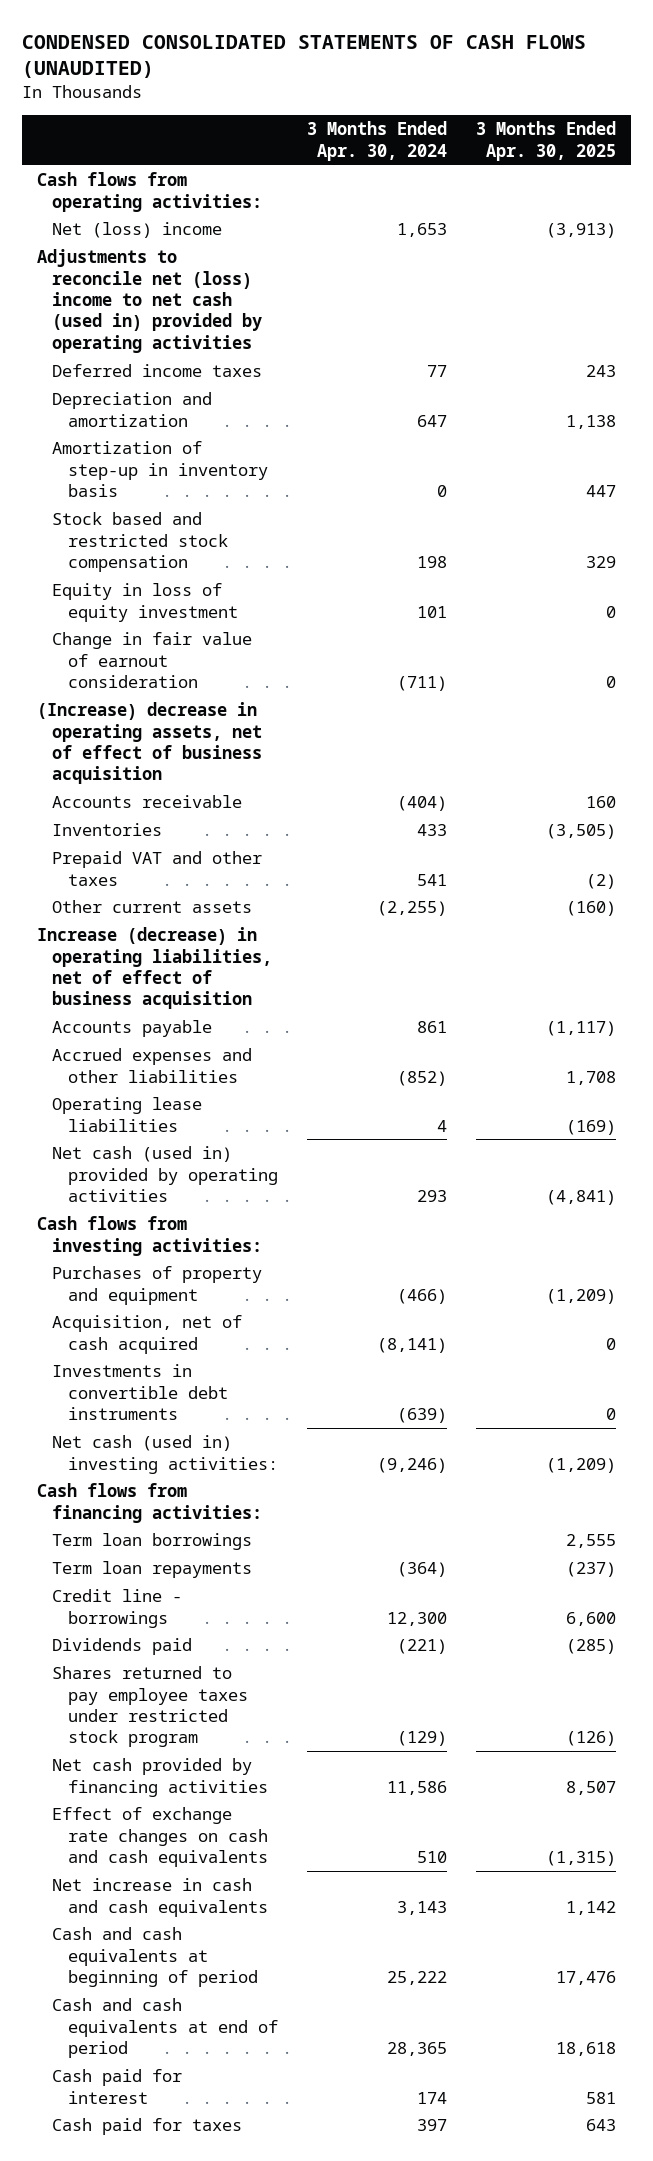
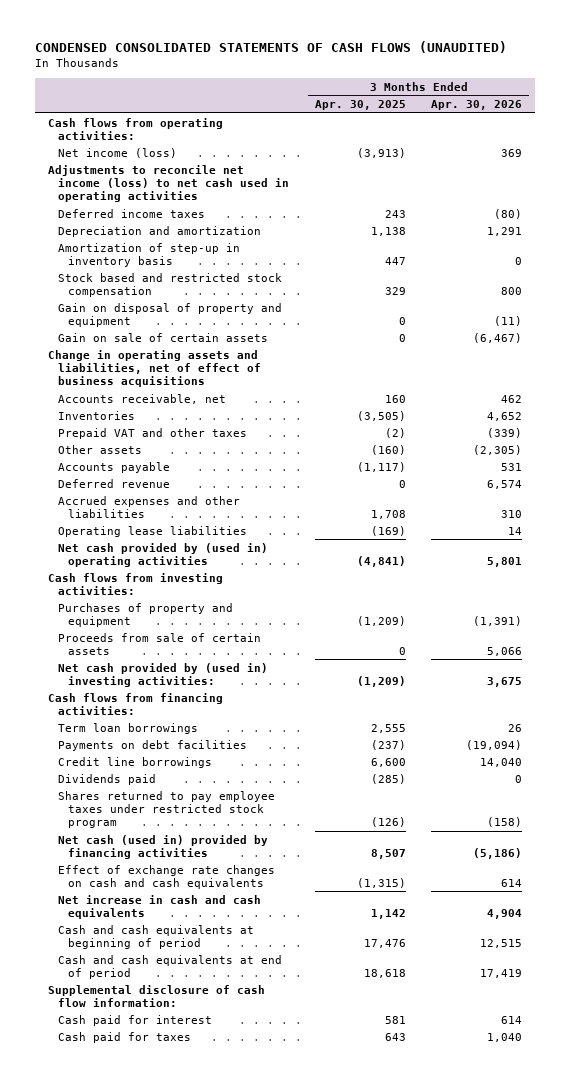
- | 3 Months Ended Apr. 30, 2024 | 3 Months Ended Apr. 30, 2025
+ | 3 Months Ended Apr. 30, 2025 | 3 Months Ended Apr. 30, 2026
- Net (loss) income | 1,653 | (3,913)
- Adjustments to reconcile net (loss) income to net cash (used in) provided by operating activities
+ Net income (loss) | (3,913) | 369
+ Adjustments to reconcile net income (loss) to net cash used in operating activities
- Equity in loss of equity investment | 101 | 0
- Change in fair value of earnout consideration | (711) | 0
- (Increase) decrease in operating assets, net of effect of business acquisition
- Accounts receivable | (404) | 160
+ Gain on disposal of property and equipment | 0 | (11)
+ Gain on sale of certain assets | 0 | (6,467)
+ Change in operating assets and liabilities, net of effect of business acquisitions
+ Accounts receivable, net | 160 | 462
- Other current assets | (2,255) | (160)
- Increase (decrease) in operating liabilities, net of effect of business acquisition
+ Other assets | (160) | (2,305)
+ Deferred revenue | 0 | 6,574
- Net cash (used in) provided by operating activities | 293 | (4,841)
+ Net cash provided by (used in) operating activities | (4,841) | 5,801
- Acquisition, net of cash acquired | (8,141) | 0
- Investments in convertible debt instruments | (639) | 0
- Net cash (used in) investing activities: | (9,246) | (1,209)
+ Proceeds from sale of certain assets | 0 | 5,066
+ Net cash provided by (used in) investing activities: | (1,209) | 3,675
- Term loan repayments | (364) | (237)
- Credit line - borrowings | 12,300 | 6,600
+ Payments on debt facilities | (237) | (19,094)
+ Credit line borrowings | 6,600 | 14,040
- Net cash provided by financing activities | 11,586 | 8,507
+ Net cash (used in) provided by financing activities | 8,507 | (5,186)
+ Supplemental disclosure of cash flow information:

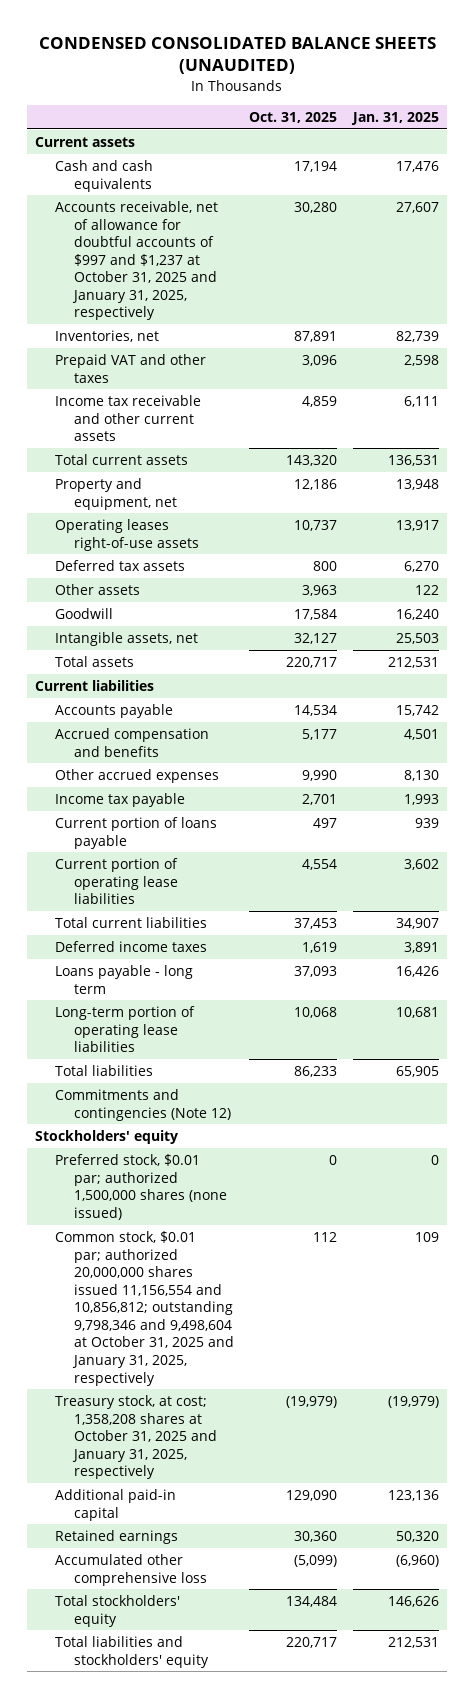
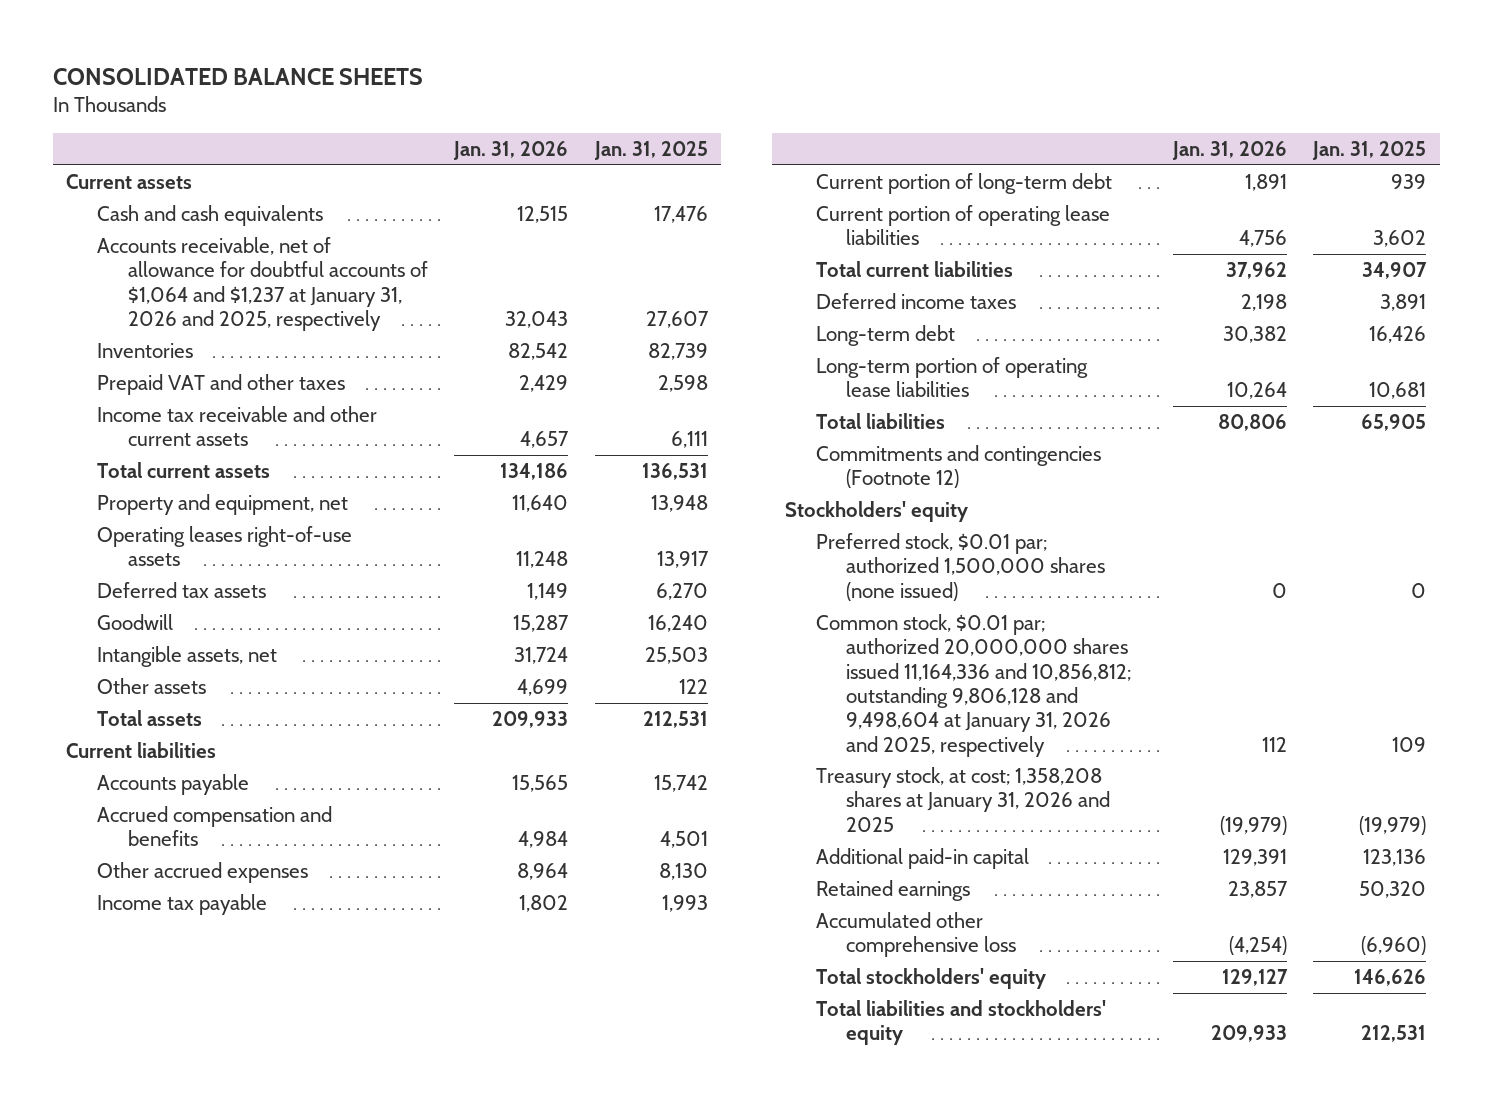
- CONDENSED CONSOLIDATED BALANCE SHEETS (UNAUDITED)
+ CONSOLIDATED BALANCE SHEETS
- | Oct. 31, 2025 | Jan. 31, 2025
+ | Jan. 31, 2026 | Jan. 31, 2025
- Accounts receivable, net of allowance for doubtful accounts of $997 and $1,237 at October 31, 2025 and January 31, 2025, respectively | 30,280 | 27,607
- Inventories, net | 87,891 | 82,739
+ Accounts receivable, net of allowance for doubtful accounts of $1,064 and $1,237 at January 31, 2026 and 2025, respectively | 32,043 | 27,607
+ Inventories | 82,542 | 82,739
moved down: Other assets | 4,699 | 122
- Current portion of loans payable | 497 | 939
+ Current portion of long-term debt | 1,891 | 939
- Loans payable - long term | 37,093 | 16,426
+ Long-term debt | 30,382 | 16,426
- Commitments and contingencies (Note 12)
+ Commitments and contingencies (Footnote 12)
- Common stock, $0.01 par; authorized 20,000,000 shares issued 11,156,554 and 10,856,812; outstanding 9,798,346 and 9,498,604 at October 31, 2025 and January 31, 2025, respectively | 112 | 109
- Treasury stock, at cost; 1,358,208 shares at October 31, 2025 and January 31, 2025, respectively | (19,979) | (19,979)
+ Common stock, $0.01 par; authorized 20,000,000 shares issued 11,164,336 and 10,856,812; outstanding 9,806,128 and 9,498,604 at January 31, 2026 and 2025, respectively | 112 | 109
+ Treasury stock, at cost; 1,358,208 shares at January 31, 2026 and 2025 | (19,979) | (19,979)

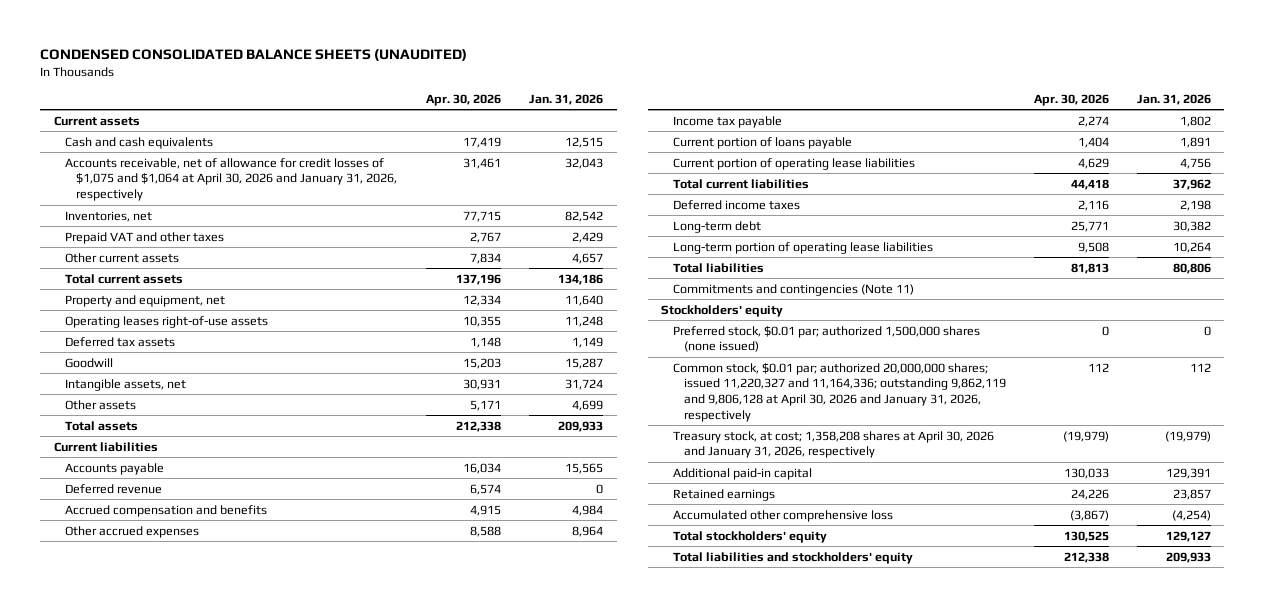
- CONSOLIDATED BALANCE SHEETS
+ CONDENSED CONSOLIDATED BALANCE SHEETS (UNAUDITED)
- | Jan. 31, 2026 | Jan. 31, 2025
+ | Apr. 30, 2026 | Jan. 31, 2026
- Accounts receivable, net of allowance for doubtful accounts of $1,064 and $1,237 at January 31, 2026 and 2025, respectively | 32,043 | 27,607
- Inventories | 82,542 | 82,739
+ Accounts receivable, net of allowance for credit losses of $1,075 and $1,064 at April 30, 2026 and January 31, 2026, respectively | 31,461 | 32,043
+ Inventories, net | 77,715 | 82,542
- Income tax receivable and other current assets | 4,657 | 6,111
+ Other current assets | 7,834 | 4,657
+ Deferred revenue | 6,574 | 0
- Current portion of long-term debt | 1,891 | 939
+ Current portion of loans payable | 1,404 | 1,891
- Commitments and contingencies (Footnote 12)
+ Commitments and contingencies (Note 11)
- Common stock, $0.01 par; authorized 20,000,000 shares issued 11,164,336 and 10,856,812; outstanding 9,806,128 and 9,498,604 at January 31, 2026 and 2025, respectively | 112 | 109
- Treasury stock, at cost; 1,358,208 shares at January 31, 2026 and 2025 | (19,979) | (19,979)
+ Common stock, $0.01 par; authorized 20,000,000 shares; issued 11,220,327 and 11,164,336; outstanding 9,862,119 and 9,806,128 at April 30, 2026 and January 31, 2026, respectively | 112 | 112
+ Treasury stock, at cost; 1,358,208 shares at April 30, 2026 and January 31, 2026, respectively | (19,979) | (19,979)

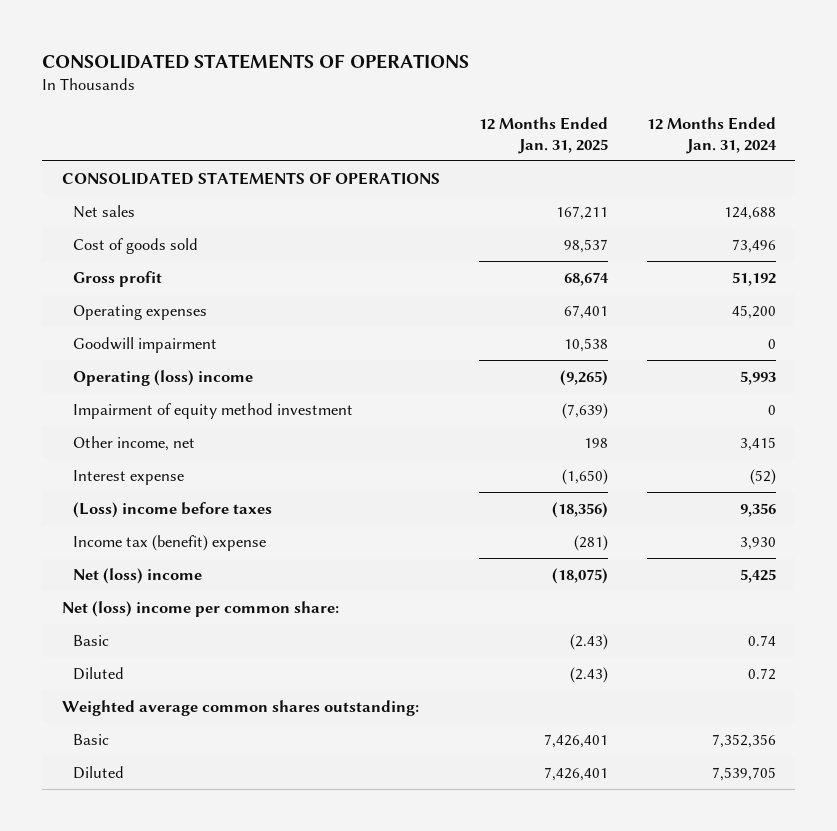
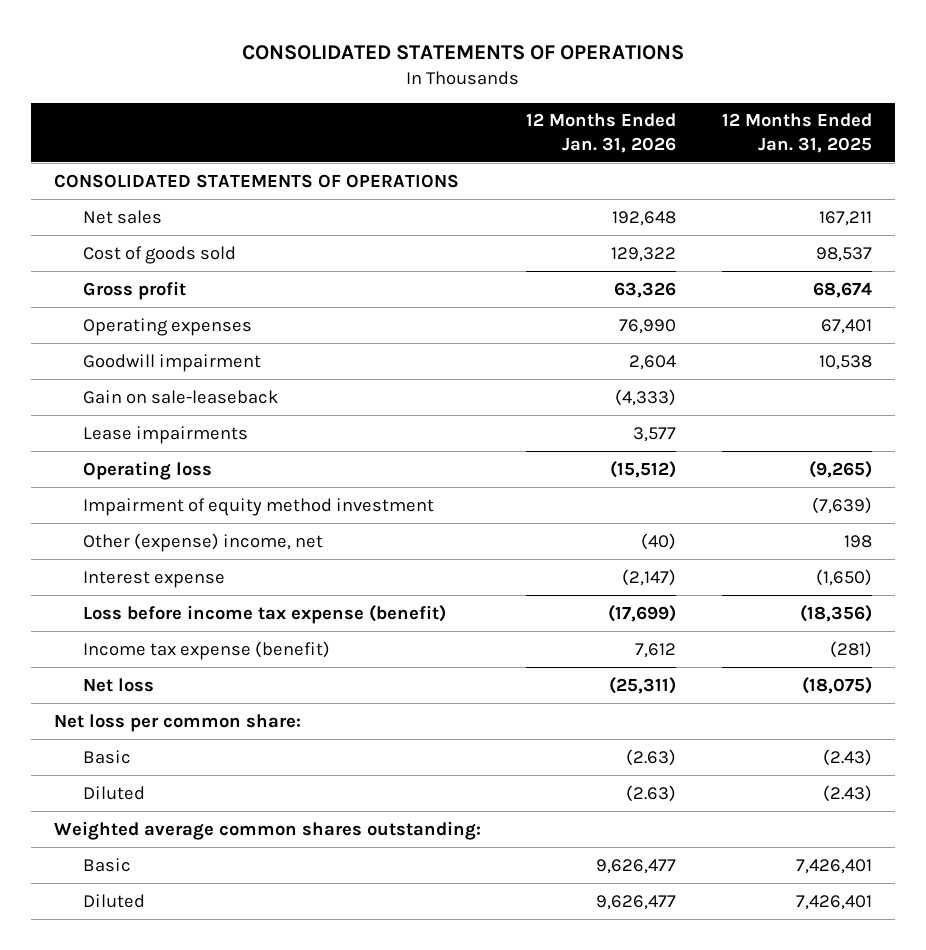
- | 12 Months Ended Jan. 31, 2025 | 12 Months Ended Jan. 31, 2024
+ | 12 Months Ended Jan. 31, 2026 | 12 Months Ended Jan. 31, 2025
- Operating (loss) income | (9,265) | 5,993
+ Gain on sale-leaseback | (4,333) |
+ Lease impairments | 3,577 |
+ Operating loss | (15,512) | (9,265)
- Other income, net | 198 | 3,415
+ Other (expense) income, net | (40) | 198
- (Loss) income before taxes | (18,356) | 9,356
- Income tax (benefit) expense | (281) | 3,930
- Net (loss) income | (18,075) | 5,425
- Net (loss) income per common share:
+ Loss before income tax expense (benefit) | (17,699) | (18,356)
+ Income tax expense (benefit) | 7,612 | (281)
+ Net loss | (25,311) | (18,075)
+ Net loss per common share:

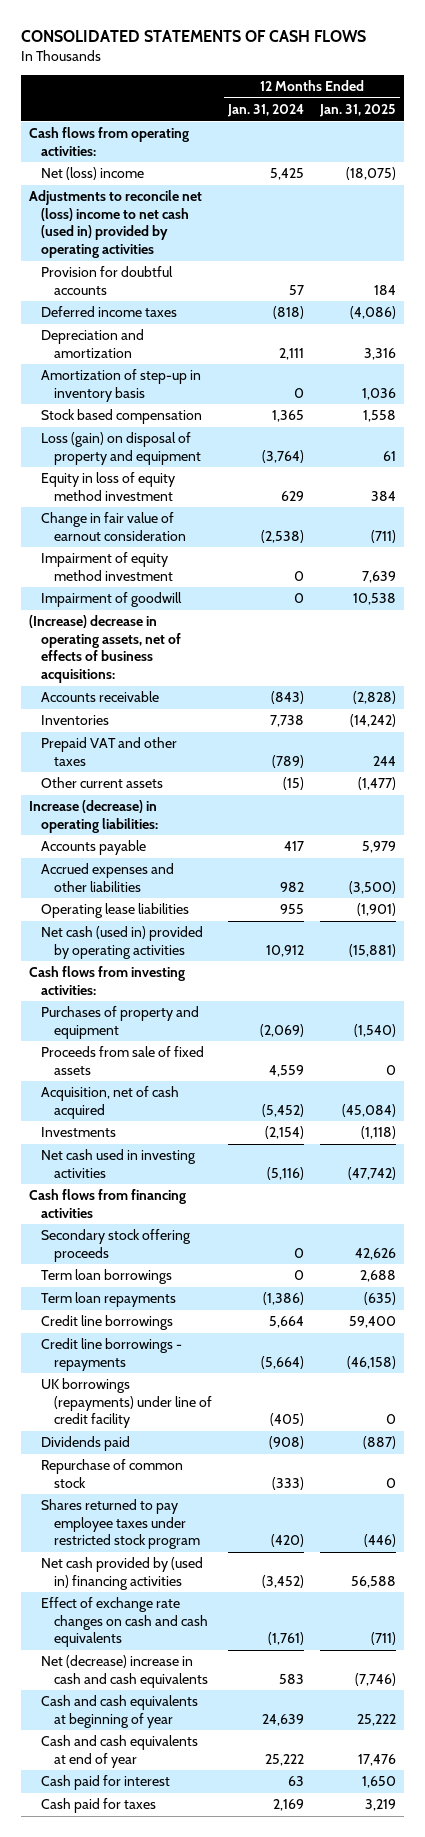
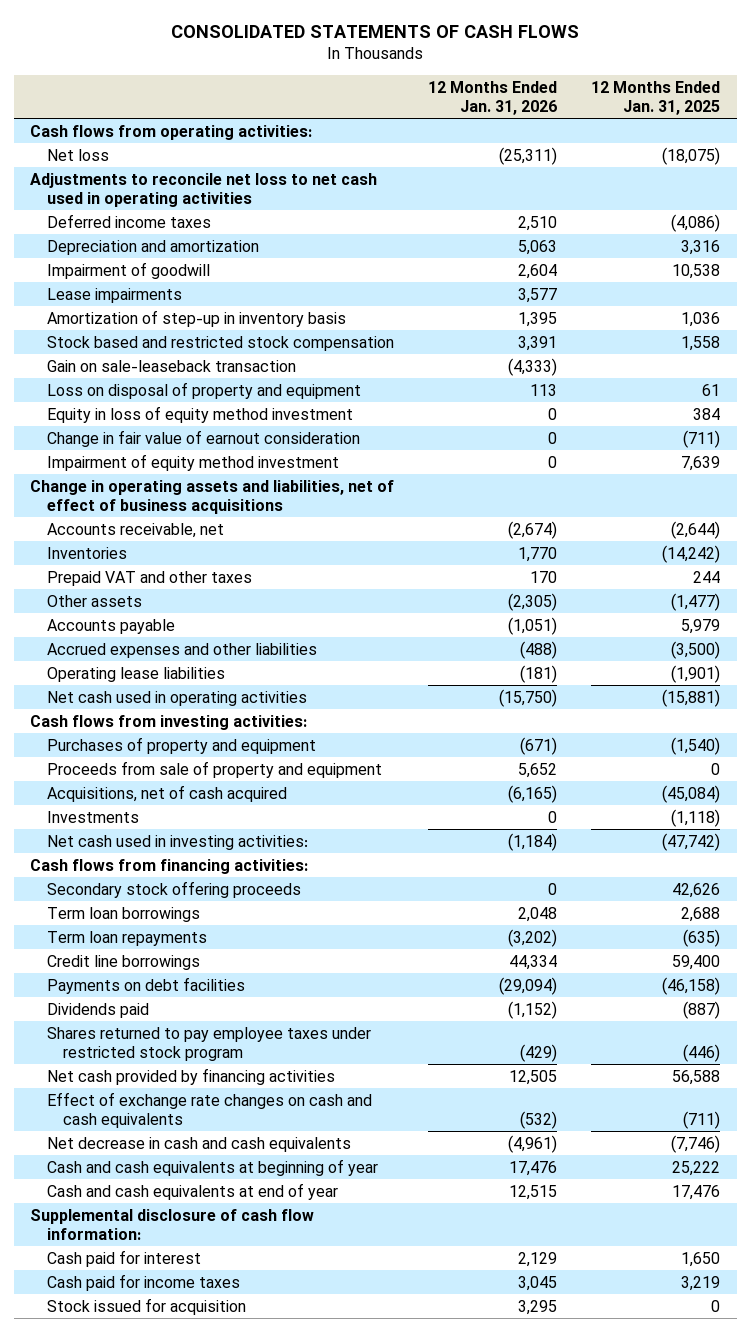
- | 12 Months Ended Jan. 31, 2024 | 12 Months Ended Jan. 31, 2025
+ | 12 Months Ended Jan. 31, 2026 | 12 Months Ended Jan. 31, 2025
- Net (loss) income | 5,425 | (18,075)
- Adjustments to reconcile net (loss) income to net cash (used in) provided by operating activities
- Provision for doubtful accounts | 57 | 184
+ Net loss | (25,311) | (18,075)
+ Adjustments to reconcile net loss to net cash used in operating activities
moved up: Impairment of goodwill | 2,604 | 10,538
+ Lease impairments | 3,577 |
- Stock based compensation | 1,365 | 1,558
- Loss (gain) on disposal of property and equipment | (3,764) | 61
+ Stock based and restricted stock compensation | 3,391 | 1,558
+ Gain on sale-leaseback transaction | (4,333) |
+ Loss on disposal of property and equipment | 113 | 61
- (Increase) decrease in operating assets, net of effects of business acquisitions:
- Accounts receivable | (843) | (2,828)
+ Change in operating assets and liabilities, net of effect of business acquisitions
+ Accounts receivable, net | (2,674) | (2,644)
- Other current assets | (15) | (1,477)
- Increase (decrease) in operating liabilities:
+ Other assets | (2,305) | (1,477)
- Net cash (used in) provided by operating activities | 10,912 | (15,881)
+ Net cash used in operating activities | (15,750) | (15,881)
- Proceeds from sale of fixed assets | 4,559 | 0
- Acquisition, net of cash acquired | (5,452) | (45,084)
+ Proceeds from sale of property and equipment | 5,652 | 0
+ Acquisitions, net of cash acquired | (6,165) | (45,084)
- Net cash used in investing activities | (5,116) | (47,742)
- Cash flows from financing activities
+ Net cash used in investing activities: | (1,184) | (47,742)
+ Cash flows from financing activities:
- Credit line borrowings - repayments | (5,664) | (46,158)
- UK borrowings (repayments) under line of credit facility | (405) | 0
+ Payments on debt facilities | (29,094) | (46,158)
- Repurchase of common stock | (333) | 0
- Net cash provided by (used in) financing activities | (3,452) | 56,588
+ Net cash provided by financing activities | 12,505 | 56,588
- Net (decrease) increase in cash and cash equivalents | 583 | (7,746)
+ Net decrease in cash and cash equivalents | (4,961) | (7,746)
+ Supplemental disclosure of cash flow information:
- Cash paid for taxes | 2,169 | 3,219
+ Cash paid for income taxes | 3,045 | 3,219
+ Stock issued for acquisition | 3,295 | 0

